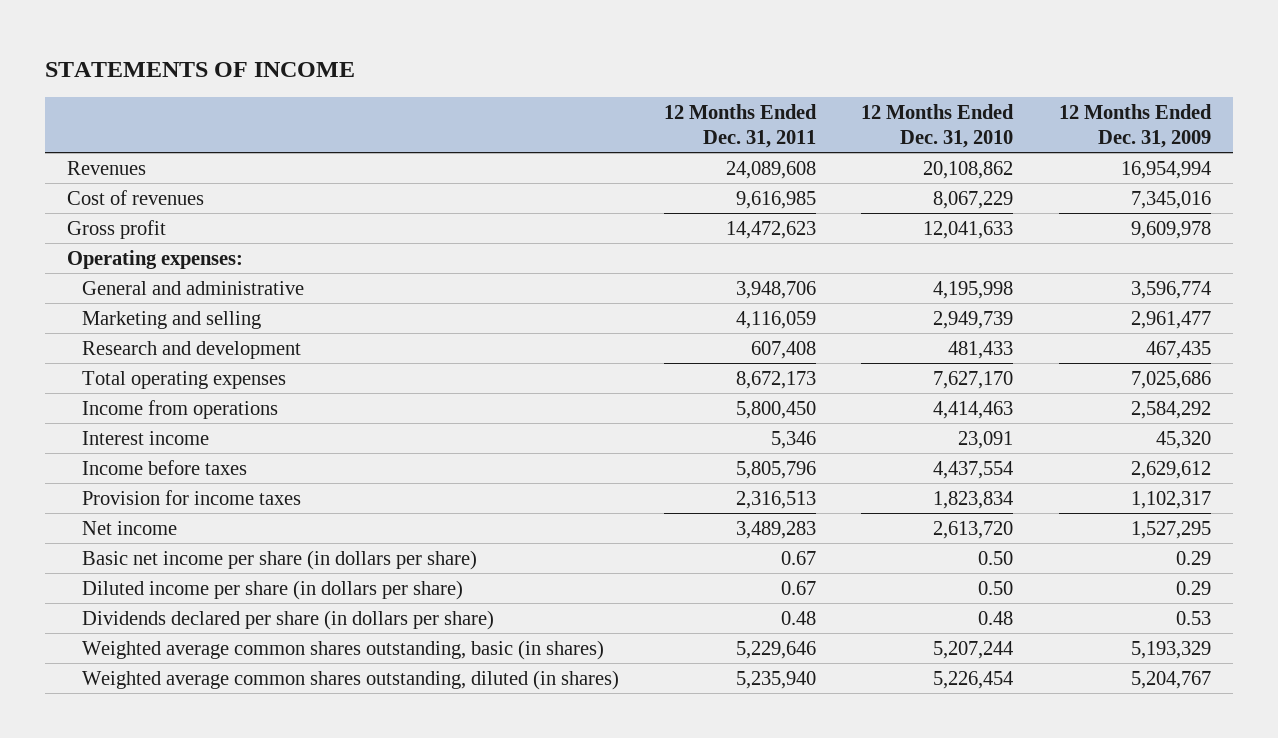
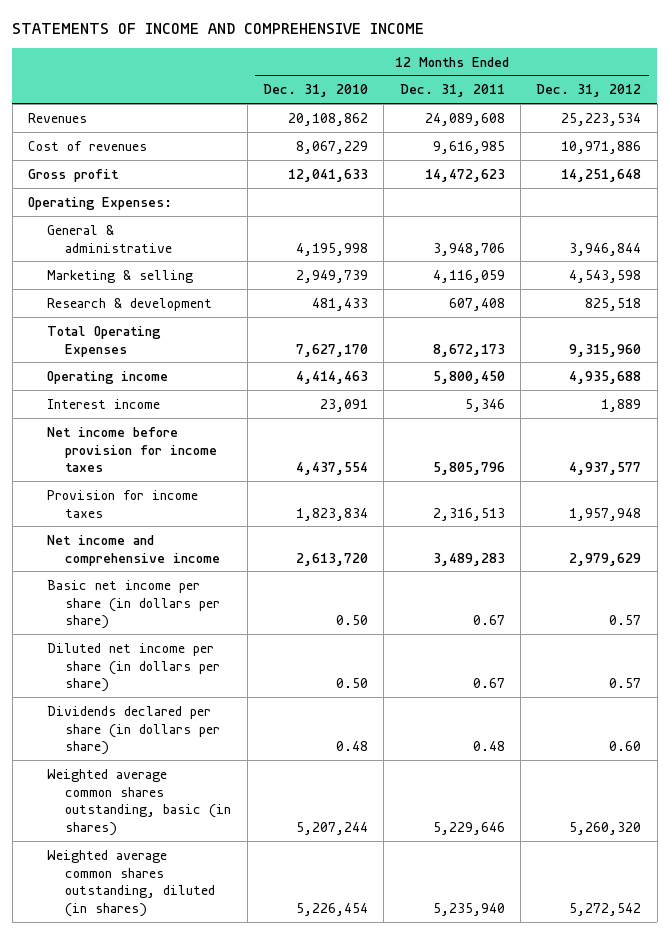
- STATEMENTS OF INCOME
+ STATEMENTS OF INCOME AND COMPREHENSIVE INCOME
- | 12 Months Ended Dec. 31, 2011 | 12 Months Ended Dec. 31, 2010 | 12 Months Ended Dec. 31, 2009
+ | 12 Months Ended Dec. 31, 2010 | 12 Months Ended Dec. 31, 2011 | 12 Months Ended Dec. 31, 2012
- Operating expenses:
- General and administrative | 3,948,706 | 4,195,998 | 3,596,774
- Marketing and selling | 4,116,059 | 2,949,739 | 2,961,477
- Research and development | 607,408 | 481,433 | 467,435
- Total operating expenses | 8,672,173 | 7,627,170 | 7,025,686
- Income from operations | 5,800,450 | 4,414,463 | 2,584,292
+ Operating Expenses:
+ General & administrative | 4,195,998 | 3,948,706 | 3,946,844
+ Marketing & selling | 2,949,739 | 4,116,059 | 4,543,598
+ Research & development | 481,433 | 607,408 | 825,518
+ Total Operating Expenses | 7,627,170 | 8,672,173 | 9,315,960
+ Operating income | 4,414,463 | 5,800,450 | 4,935,688
- Income before taxes | 5,805,796 | 4,437,554 | 2,629,612
+ Net income before provision for income taxes | 4,437,554 | 5,805,796 | 4,937,577
- Net income | 3,489,283 | 2,613,720 | 1,527,295
+ Net income and comprehensive income | 2,613,720 | 3,489,283 | 2,979,629
- Diluted income per share (in dollars per share) | 0.67 | 0.50 | 0.29
+ Diluted net income per share (in dollars per share) | 0.50 | 0.67 | 0.57

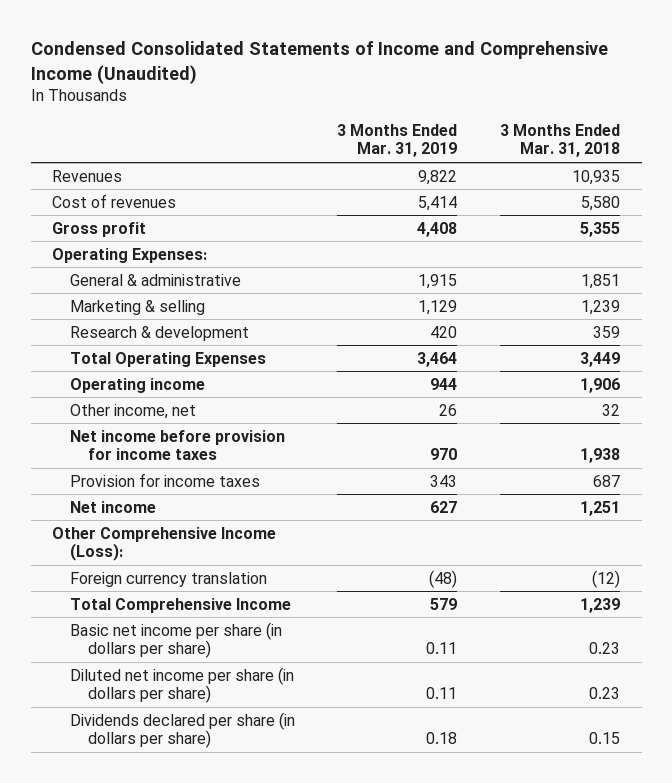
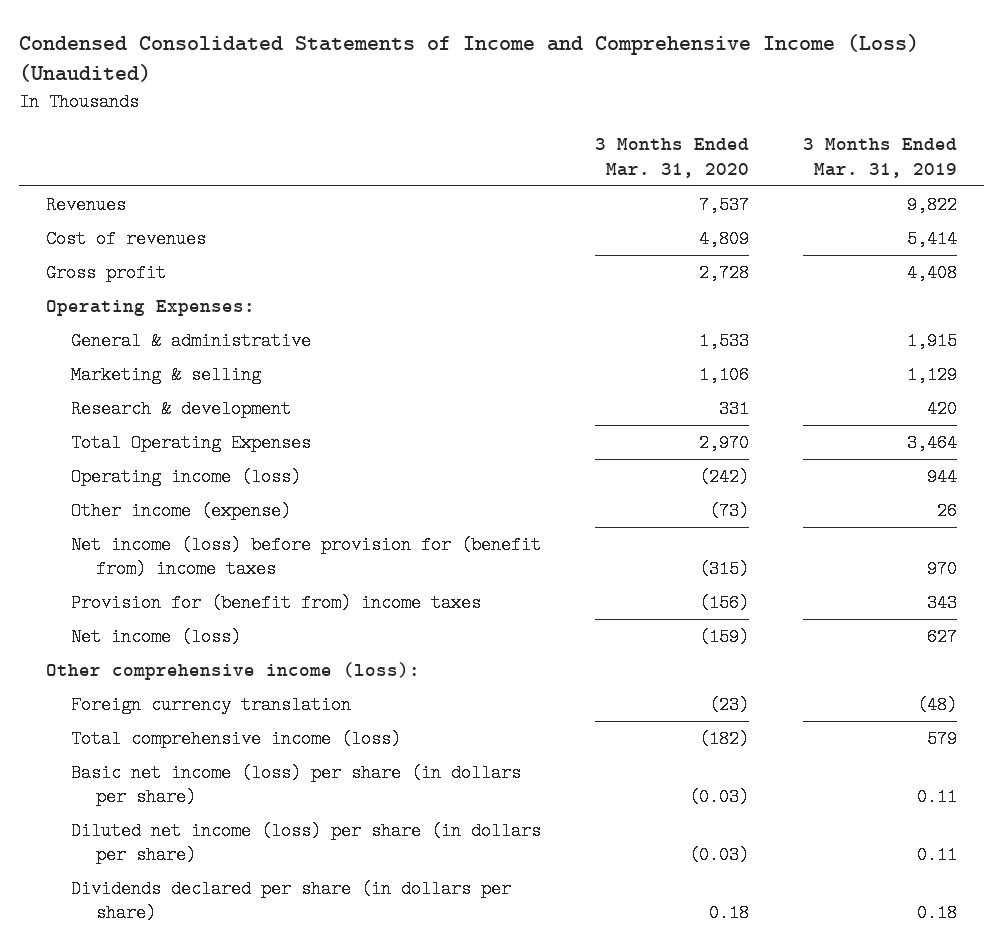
- Condensed Consolidated Statements of Income and Comprehensive Income (Unaudited)
+ Condensed Consolidated Statements of Income and Comprehensive Income (Loss) (Unaudited)
- | 3 Months Ended Mar. 31, 2019 | 3 Months Ended Mar. 31, 2018
+ | 3 Months Ended Mar. 31, 2020 | 3 Months Ended Mar. 31, 2019
- Operating income | 944 | 1,906
- Other income, net | 26 | 32
- Net income before provision for income taxes | 970 | 1,938
- Provision for income taxes | 343 | 687
- Net income | 627 | 1,251
- Other Comprehensive Income (Loss):
+ Operating income (loss) | (242) | 944
+ Other income (expense) | (73) | 26
+ Net income (loss) before provision for (benefit from) income taxes | (315) | 970
+ Provision for (benefit from) income taxes | (156) | 343
+ Net income (loss) | (159) | 627
+ Other comprehensive income (loss):
- Total Comprehensive Income | 579 | 1,239
- Basic net income per share (in dollars per share) | 0.11 | 0.23
- Diluted net income per share (in dollars per share) | 0.11 | 0.23
+ Total comprehensive income (loss) | (182) | 579
+ Basic net income (loss) per share (in dollars per share) | (0.03) | 0.11
+ Diluted net income (loss) per share (in dollars per share) | (0.03) | 0.11

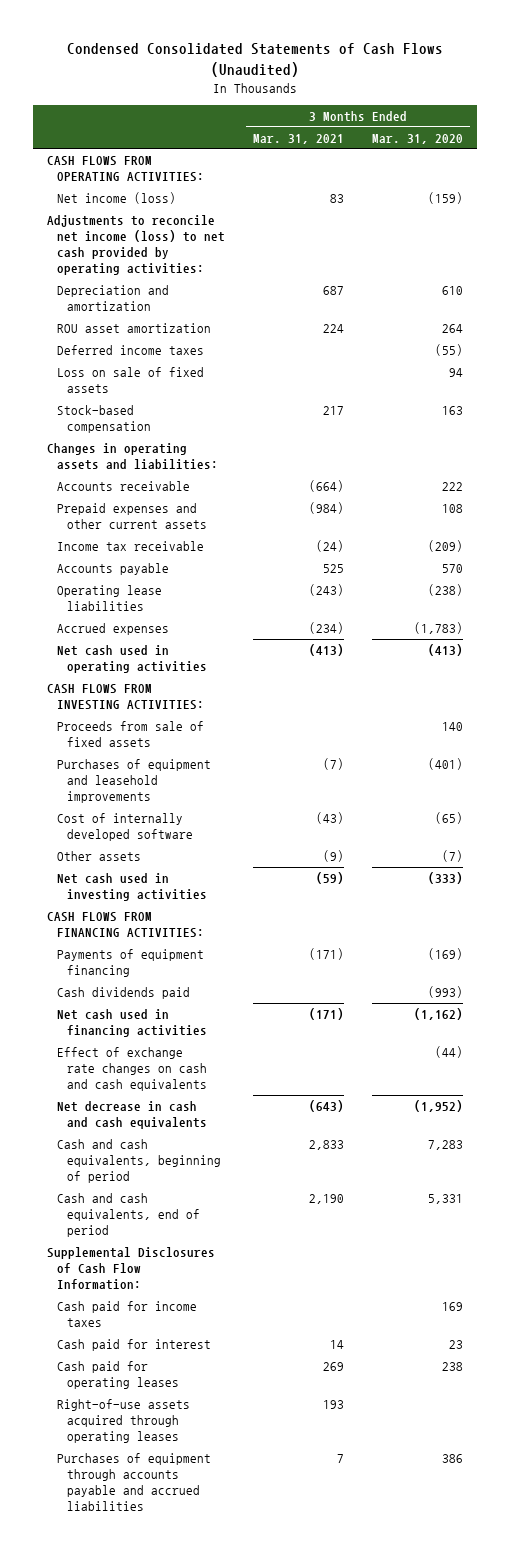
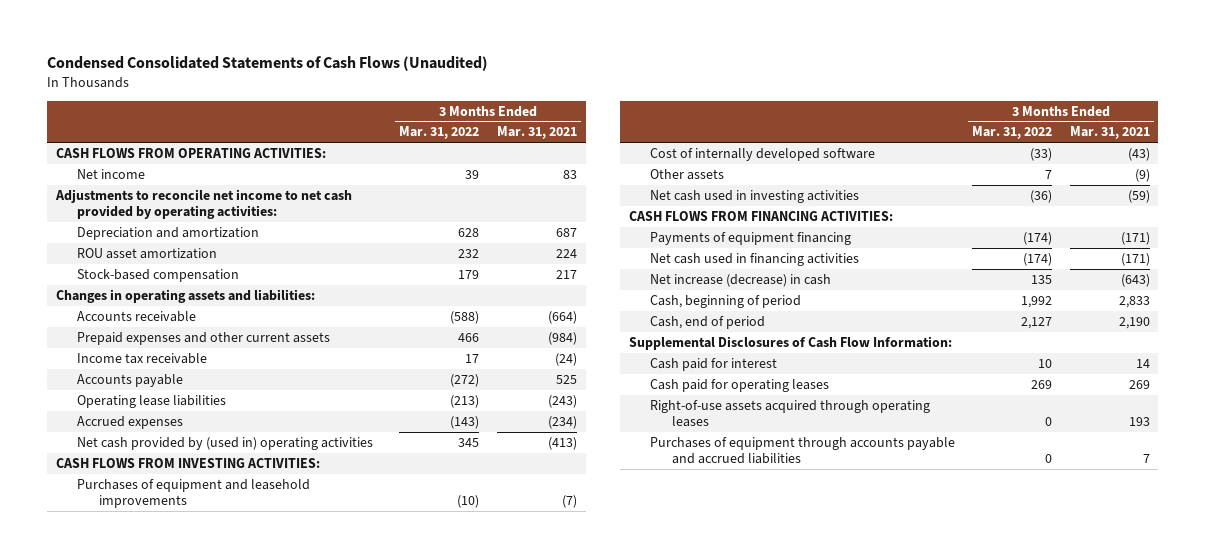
- | 3 Months Ended Mar. 31, 2021 | 3 Months Ended Mar. 31, 2020
+ | 3 Months Ended Mar. 31, 2022 | 3 Months Ended Mar. 31, 2021
- Net income (loss) | 83 | (159)
- Adjustments to reconcile net income (loss) to net cash provided by operating activities:
+ Net income | 39 | 83
+ Adjustments to reconcile net income to net cash provided by operating activities:
- Deferred income taxes | | (55)
- Loss on sale of fixed assets | | 94
- Net cash used in operating activities | (413) | (413)
+ Net cash provided by (used in) operating activities | 345 | (413)
- Proceeds from sale of fixed assets | | 140
- Cash dividends paid | | (993)
- Effect of exchange rate changes on cash and cash equivalents | | (44)
- Net decrease in cash and cash equivalents | (643) | (1,952)
- Cash and cash equivalents, beginning of period | 2,833 | 7,283
- Cash and cash equivalents, end of period | 2,190 | 5,331
+ Net increase (decrease) in cash | 135 | (643)
+ Cash, beginning of period | 1,992 | 2,833
+ Cash, end of period | 2,127 | 2,190
- Cash paid for income taxes | | 169

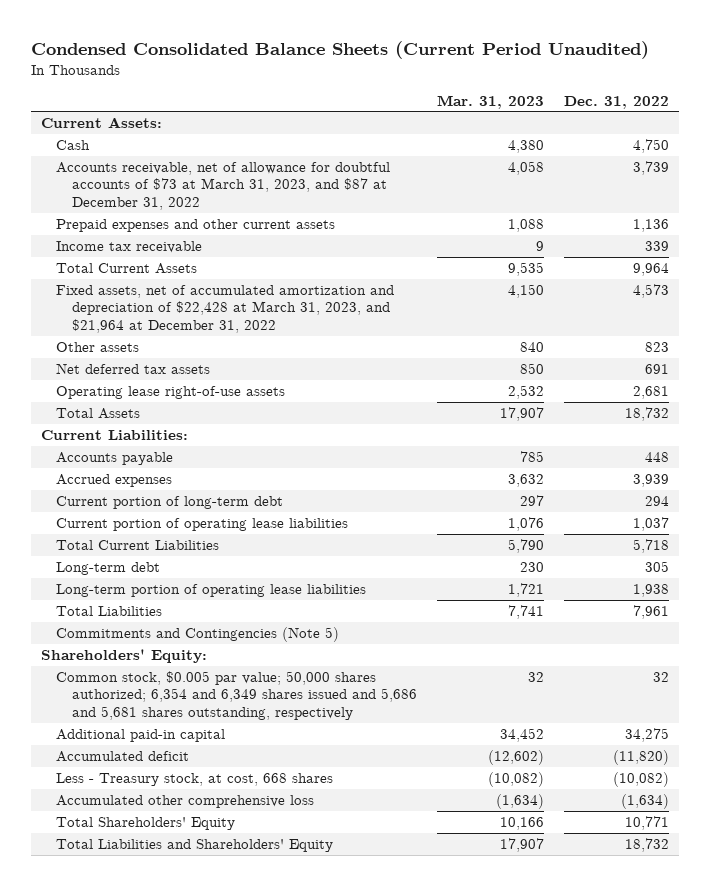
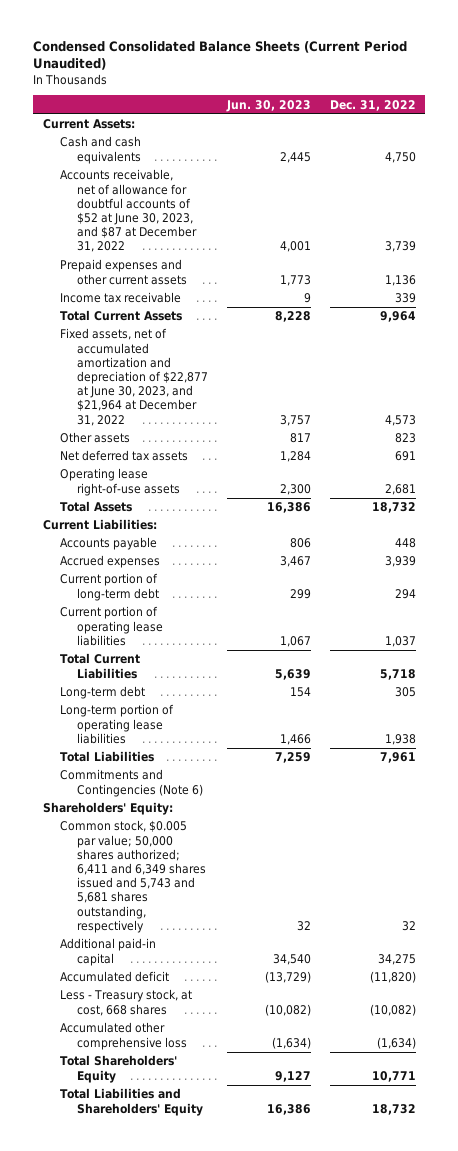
- | Mar. 31, 2023 | Dec. 31, 2022
+ | Jun. 30, 2023 | Dec. 31, 2022
- Cash | 4,380 | 4,750
- Accounts receivable, net of allowance for doubtful accounts of $73 at March 31, 2023, and $87 at December 31, 2022 | 4,058 | 3,739
+ Cash and cash equivalents | 2,445 | 4,750
+ Accounts receivable, net of allowance for doubtful accounts of $52 at June 30, 2023, and $87 at December 31, 2022 | 4,001 | 3,739
- Fixed assets, net of accumulated amortization and depreciation of $22,428 at March 31, 2023, and $21,964 at December 31, 2022 | 4,150 | 4,573
+ Fixed assets, net of accumulated amortization and depreciation of $22,877 at June 30, 2023, and $21,964 at December 31, 2022 | 3,757 | 4,573
- Commitments and Contingencies (Note 5)
+ Commitments and Contingencies (Note 6)
- Common stock, $0.005 par value; 50,000 shares authorized; 6,354 and 6,349 shares issued and 5,686 and 5,681 shares outstanding, respectively | 32 | 32
+ Common stock, $0.005 par value; 50,000 shares authorized; 6,411 and 6,349 shares issued and 5,743 and 5,681 shares outstanding, respectively | 32 | 32

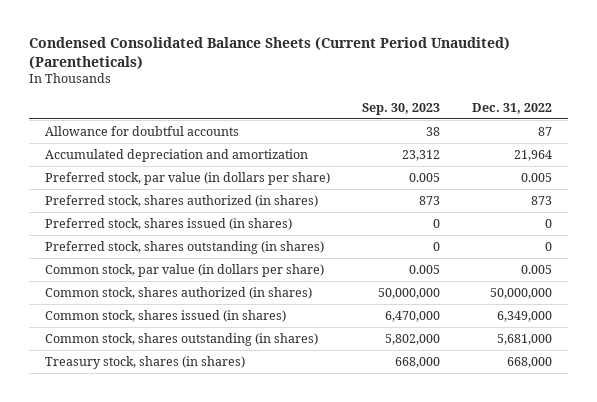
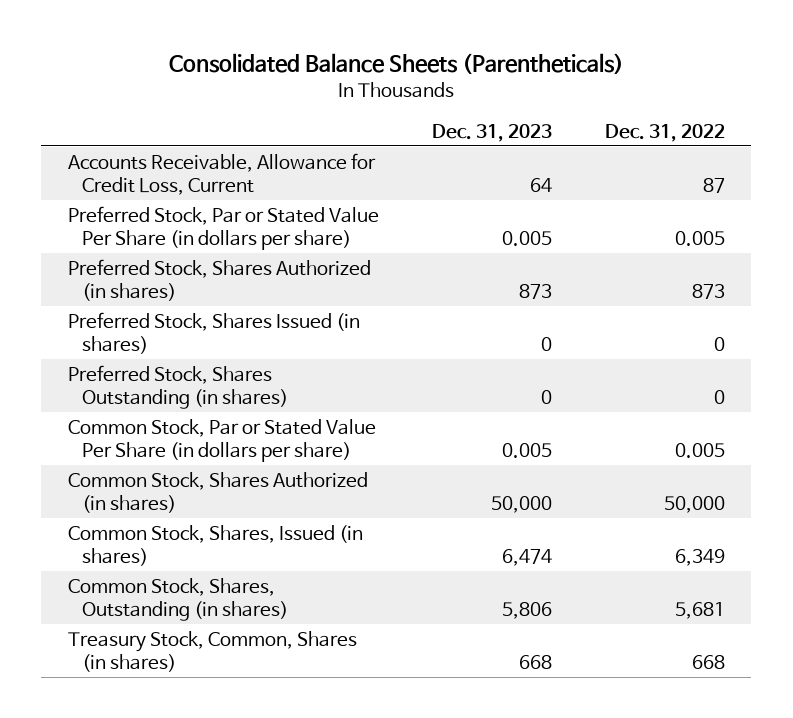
- Condensed Consolidated Balance Sheets (Current Period Unaudited) (Parentheticals)
+ Consolidated Balance Sheets (Parentheticals)
- | Sep. 30, 2023 | Dec. 31, 2022
+ | Dec. 31, 2023 | Dec. 31, 2022
- Allowance for doubtful accounts | 38 | 87
- Accumulated depreciation and amortization | 23,312 | 21,964
- Preferred stock, par value (in dollars per share) | 0.005 | 0.005
- Preferred stock, shares authorized (in shares) | 873 | 873
- Preferred stock, shares issued (in shares) | 0 | 0
- Preferred stock, shares outstanding (in shares) | 0 | 0
- Common stock, par value (in dollars per share) | 0.005 | 0.005
- Common stock, shares authorized (in shares) | 50,000,000 | 50,000,000
- Common stock, shares issued (in shares) | 6,470,000 | 6,349,000
- Common stock, shares outstanding (in shares) | 5,802,000 | 5,681,000
- Treasury stock, shares (in shares) | 668,000 | 668,000
+ Accounts Receivable, Allowance for Credit Loss, Current | 64 | 87
+ Preferred Stock, Par or Stated Value Per Share (in dollars per share) | 0.005 | 0.005
+ Preferred Stock, Shares Authorized (in shares) | 873 | 873
+ Preferred Stock, Shares Issued (in shares) | 0 | 0
+ Preferred Stock, Shares Outstanding (in shares) | 0 | 0
+ Common Stock, Par or Stated Value Per Share (in dollars per share) | 0.005 | 0.005
+ Common Stock, Shares Authorized (in shares) | 50,000 | 50,000
+ Common Stock, Shares, Issued (in shares) | 6,474 | 6,349
+ Common Stock, Shares, Outstanding (in shares) | 5,806 | 5,681
+ Treasury Stock, Common, Shares (in shares) | 668 | 668

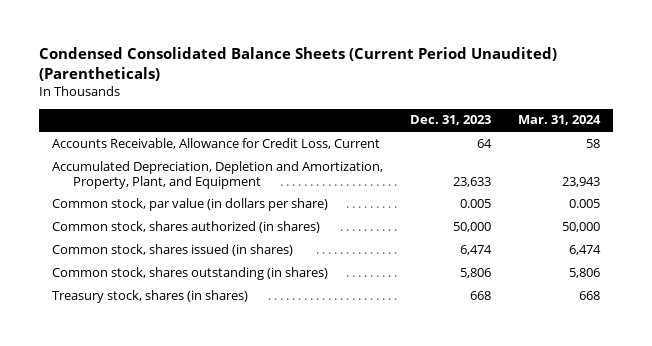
- Consolidated Balance Sheets (Parentheticals)
+ Condensed Consolidated Balance Sheets (Current Period Unaudited) (Parentheticals)
- | Dec. 31, 2023 | Dec. 31, 2022
+ | Dec. 31, 2023 | Mar. 31, 2024
- Preferred Stock, Par or Stated Value Per Share (in dollars per share) | 0.005 | 0.005
- Preferred Stock, Shares Authorized (in shares) | 873 | 873
- Preferred Stock, Shares Issued (in shares) | 0 | 0
- Preferred Stock, Shares Outstanding (in shares) | 0 | 0
- Common Stock, Par or Stated Value Per Share (in dollars per share) | 0.005 | 0.005
- Common Stock, Shares Authorized (in shares) | 50,000 | 50,000
- Common Stock, Shares, Issued (in shares) | 6,474 | 6,349
- Common Stock, Shares, Outstanding (in shares) | 5,806 | 5,681
- Treasury Stock, Common, Shares (in shares) | 668 | 668
+ Accumulated Depreciation, Depletion and Amortization, Property, Plant, and Equipment | 23,633 | 23,943
+ Common stock, par value (in dollars per share) | 0.005 | 0.005
+ Common stock, shares authorized (in shares) | 50,000 | 50,000
+ Common stock, shares issued (in shares) | 6,474 | 6,474
+ Common stock, shares outstanding (in shares) | 5,806 | 5,806
+ Treasury stock, shares (in shares) | 668 | 668

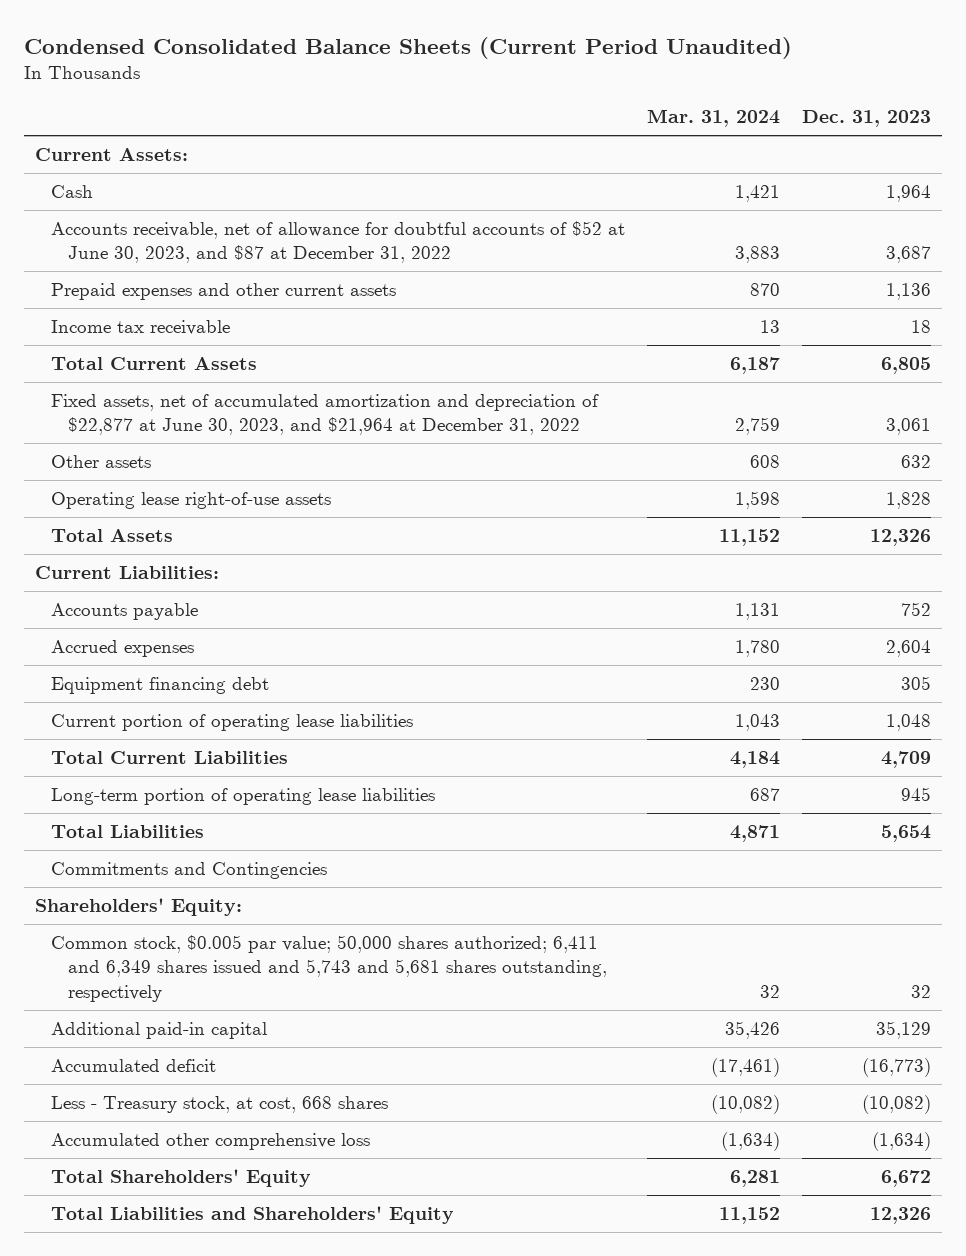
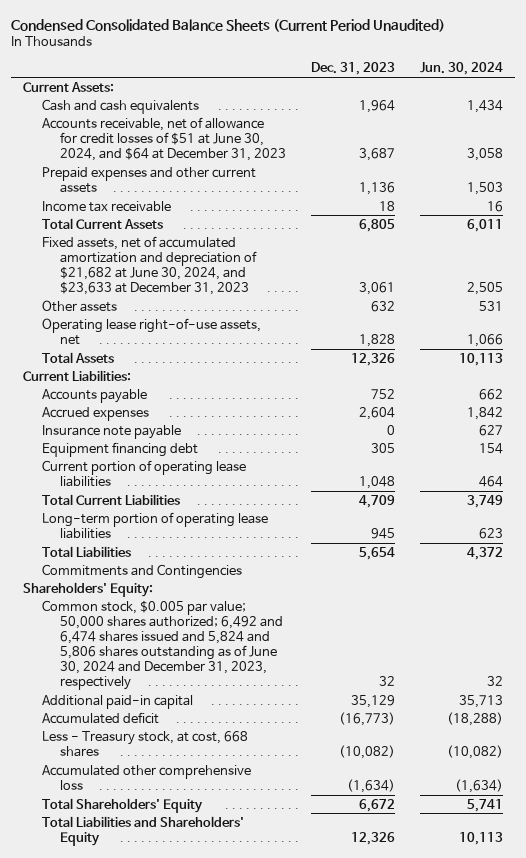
- | Mar. 31, 2024 | Dec. 31, 2023
+ | Dec. 31, 2023 | Jun. 30, 2024
- Cash | 1,421 | 1,964
- Accounts receivable, net of allowance for doubtful accounts of $52 at June 30, 2023, and $87 at December 31, 2022 | 3,883 | 3,687
+ Cash and cash equivalents | 1,964 | 1,434
+ Accounts receivable, net of allowance for credit losses of $51 at June 30, 2024, and $64 at December 31, 2023 | 3,687 | 3,058
- Fixed assets, net of accumulated amortization and depreciation of $22,877 at June 30, 2023, and $21,964 at December 31, 2022 | 2,759 | 3,061
+ Fixed assets, net of accumulated amortization and depreciation of $21,682 at June 30, 2024, and $23,633 at December 31, 2023 | 3,061 | 2,505
- Operating lease right-of-use assets | 1,598 | 1,828
+ Operating lease right-of-use assets, net | 1,828 | 1,066
+ Insurance note payable | 0 | 627
- Common stock, $0.005 par value; 50,000 shares authorized; 6,411 and 6,349 shares issued and 5,743 and 5,681 shares outstanding, respectively | 32 | 32
+ Common stock, $0.005 par value; 50,000 shares authorized; 6,492 and 6,474 shares issued and 5,824 and 5,806 shares outstanding as of June 30, 2024 and December 31, 2023, respectively | 32 | 32

